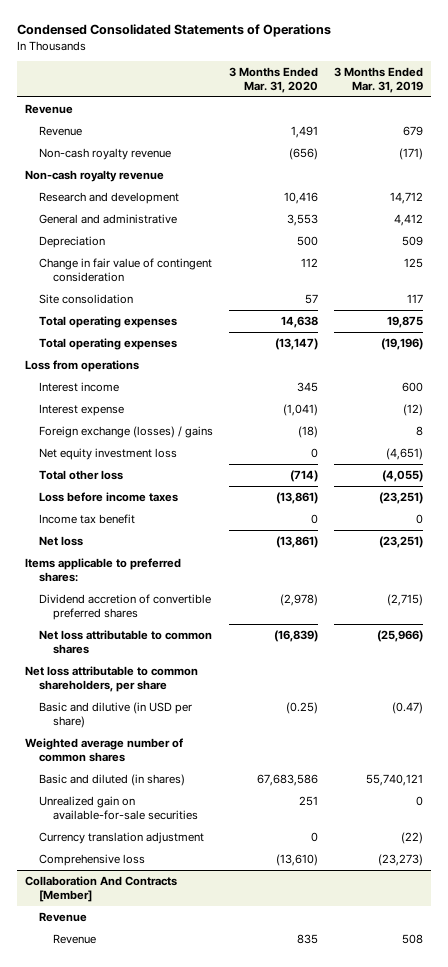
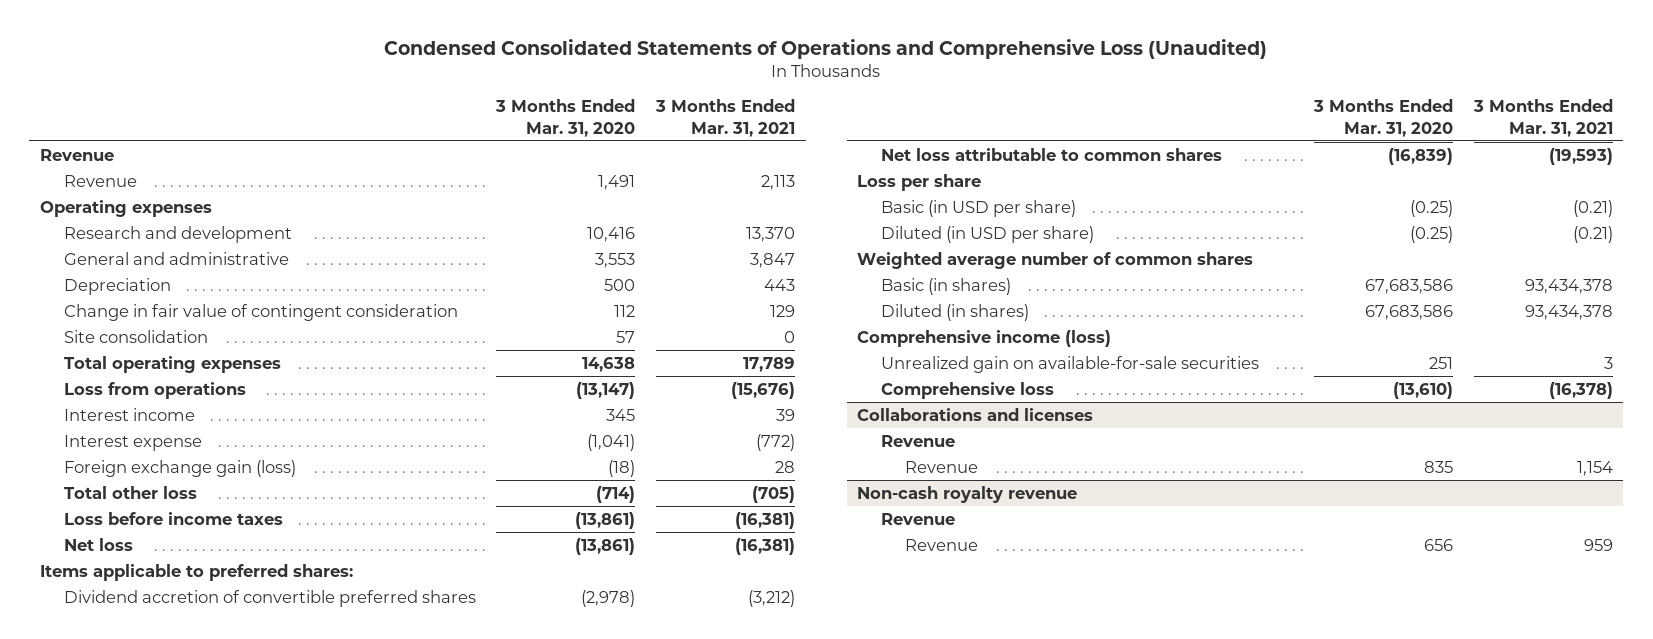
- Condensed Consolidated Statements of Operations
+ Condensed Consolidated Statements of Operations and Comprehensive Loss (Unaudited)
- | 3 Months Ended Mar. 31, 2020 | 3 Months Ended Mar. 31, 2019
+ | 3 Months Ended Mar. 31, 2020 | 3 Months Ended Mar. 31, 2021
- Non-cash royalty revenue | (656) | (171)
- Non-cash royalty revenue
+ Operating expenses
- Total operating expenses | (13,147) | (19,196)
- Loss from operations
+ Loss from operations | (13,147) | (15,676)
- Foreign exchange (losses) / gains | (18) | 8
- Net equity investment loss | 0 | (4,651)
+ Foreign exchange gain (loss) | (18) | 28
- Income tax benefit | 0 | 0
- Net loss attributable to common shareholders, per share
- Basic and dilutive (in USD per share) | (0.25) | (0.47)
+ Loss per share
+ Basic (in USD per share) | (0.25) | (0.21)
+ Diluted (in USD per share) | (0.25) | (0.21)
- Basic and diluted (in shares) | 67,683,586 | 55,740,121
+ Basic (in shares) | 67,683,586 | 93,434,378
+ Diluted (in shares) | 67,683,586 | 93,434,378
+ Comprehensive income (loss)
- Currency translation adjustment | 0 | (22)
- Collaboration And Contracts [Member]
+ Collaborations and licenses
+ Non-cash royalty revenue
+ Revenue
+ Revenue | 656 | 959

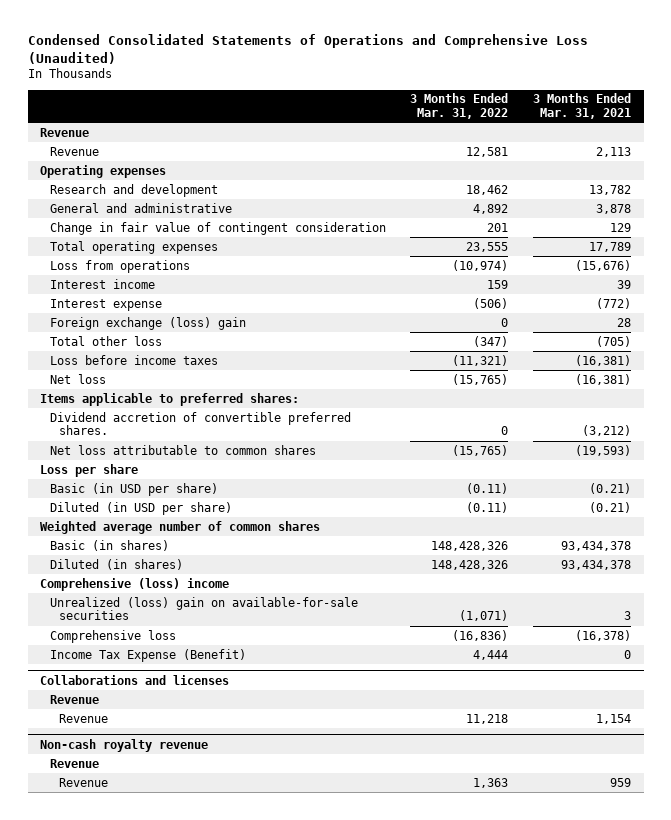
- | 3 Months Ended Mar. 31, 2020 | 3 Months Ended Mar. 31, 2021
+ | 3 Months Ended Mar. 31, 2022 | 3 Months Ended Mar. 31, 2021
- Research and development | 10,416 | 13,370
- General and administrative | 3,553 | 3,847
- Depreciation | 500 | 443
+ Research and development | 18,462 | 13,782
+ General and administrative | 4,892 | 3,878
- Site consolidation | 57 | 0
- Foreign exchange gain (loss) | (18) | 28
+ Foreign exchange (loss) gain | 0 | 28
- Dividend accretion of convertible preferred shares | (2,978) | (3,212)
+ Dividend accretion of convertible preferred shares. | 0 | (3,212)
- Comprehensive income (loss)
- Unrealized gain on available-for-sale securities | 251 | 3
+ Comprehensive (loss) income
+ Unrealized (loss) gain on available-for-sale securities | (1,071) | 3
+ Income Tax Expense (Benefit) | 4,444 | 0

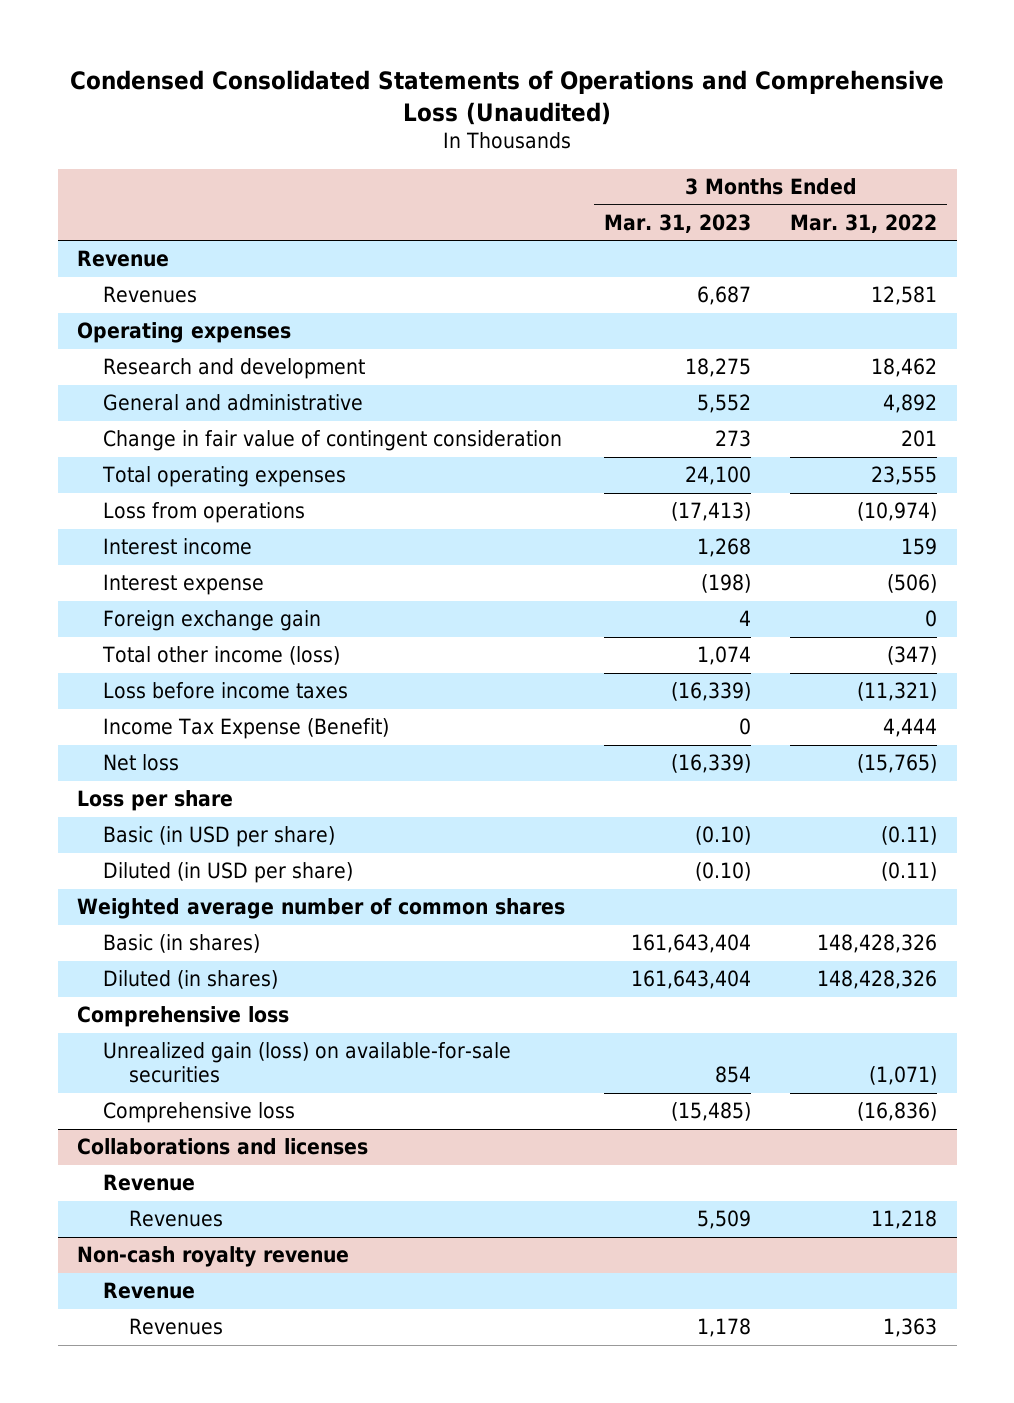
- | 3 Months Ended Mar. 31, 2022 | 3 Months Ended Mar. 31, 2021
+ | 3 Months Ended Mar. 31, 2023 | 3 Months Ended Mar. 31, 2022
- Revenue | 12,581 | 2,113
+ Revenues | 6,687 | 12,581
- Foreign exchange (loss) gain | 0 | 28
- Total other loss | (347) | (705)
+ Foreign exchange gain | 4 | 0
+ Total other income (loss) | 1,074 | (347)
moved up: Income Tax Expense (Benefit) | 0 | 4,444
- Items applicable to preferred shares:
- Dividend accretion of convertible preferred shares. | 0 | (3,212)
- Net loss attributable to common shares | (15,765) | (19,593)
- Comprehensive (loss) income
- Unrealized (loss) gain on available-for-sale securities | (1,071) | 3
+ Comprehensive loss
+ Unrealized gain (loss) on available-for-sale securities | 854 | (1,071)
@ Collaborations and licenses
- Revenue | 11,218 | 1,154
+ Revenues | 5,509 | 11,218
@ Non-cash royalty revenue
- Revenue | 1,363 | 959
+ Revenues | 1,178 | 1,363

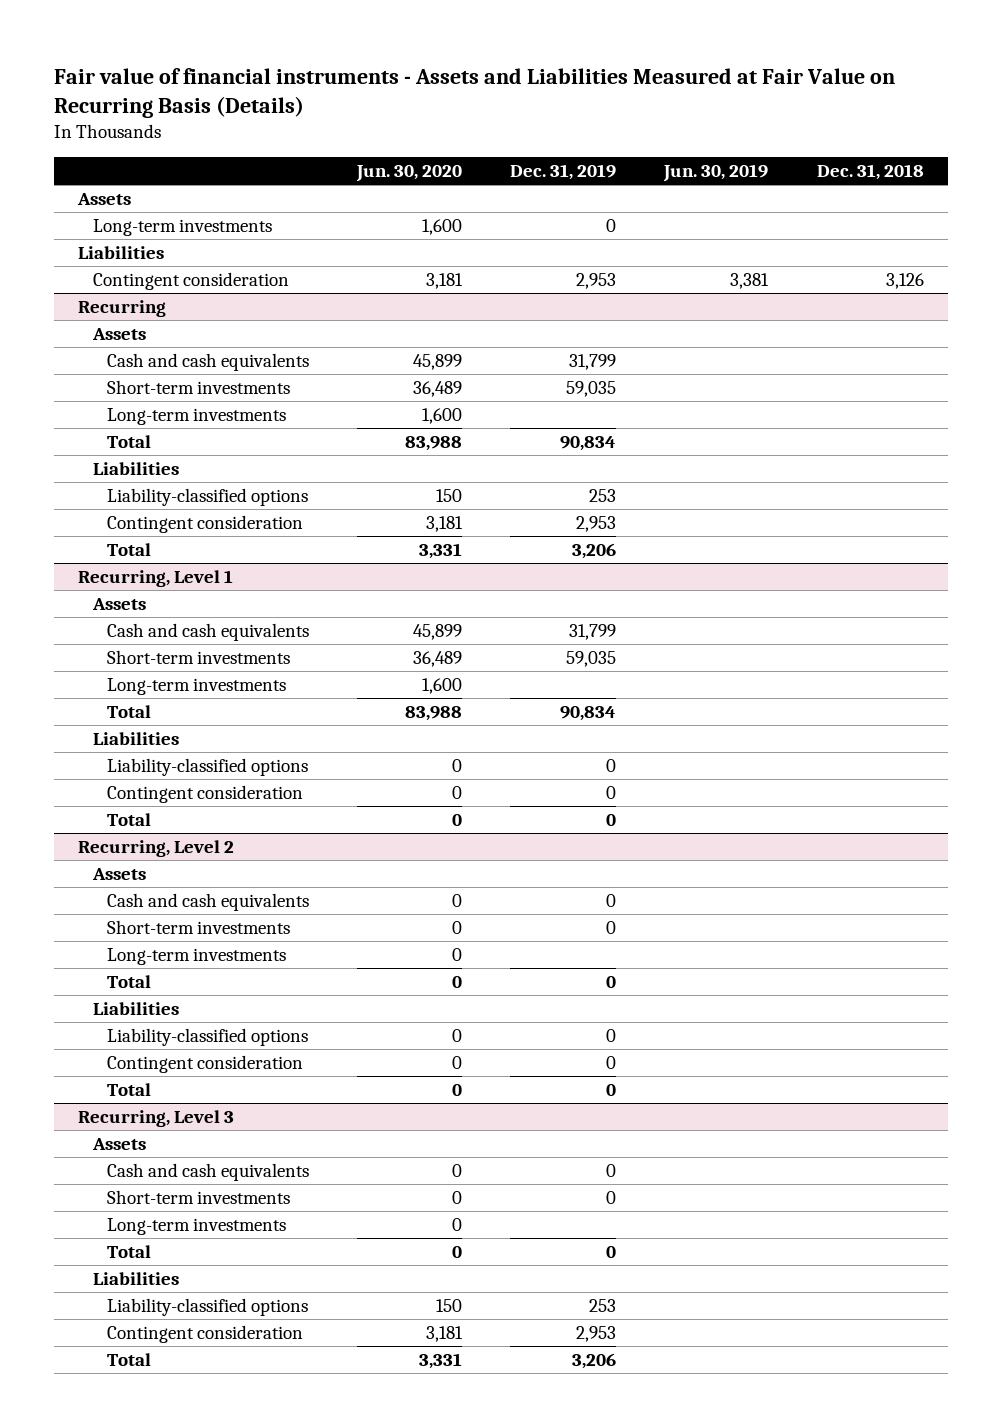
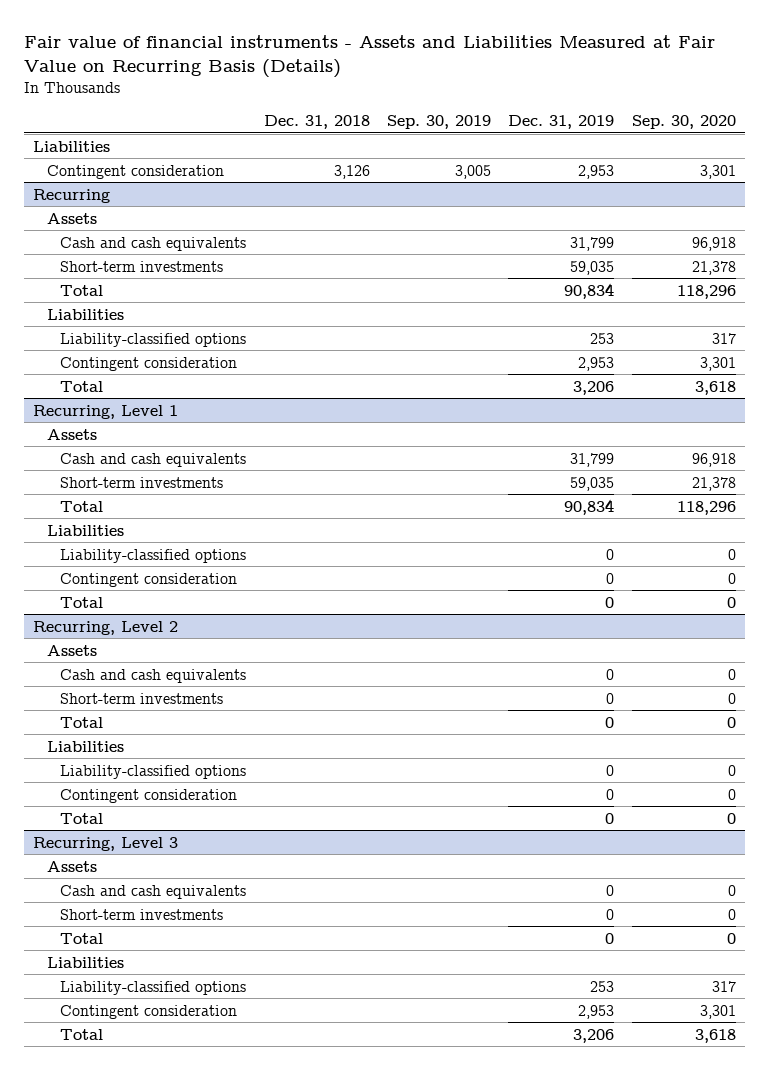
- | Jun. 30, 2020 | Dec. 31, 2019 | Jun. 30, 2019 | Dec. 31, 2018
+ | Dec. 31, 2018 | Sep. 30, 2019 | Dec. 31, 2019 | Sep. 30, 2020
- Assets
- Long-term investments | 1,600 | 0 | |
@ Recurring
- Long-term investments | 1,600 | | |
@ Recurring, Level 1
- Long-term investments | 1,600 | | |
@ Recurring, Level 2
- Long-term investments | 0 | | |
@ Recurring, Level 3
- Long-term investments | 0 | | |

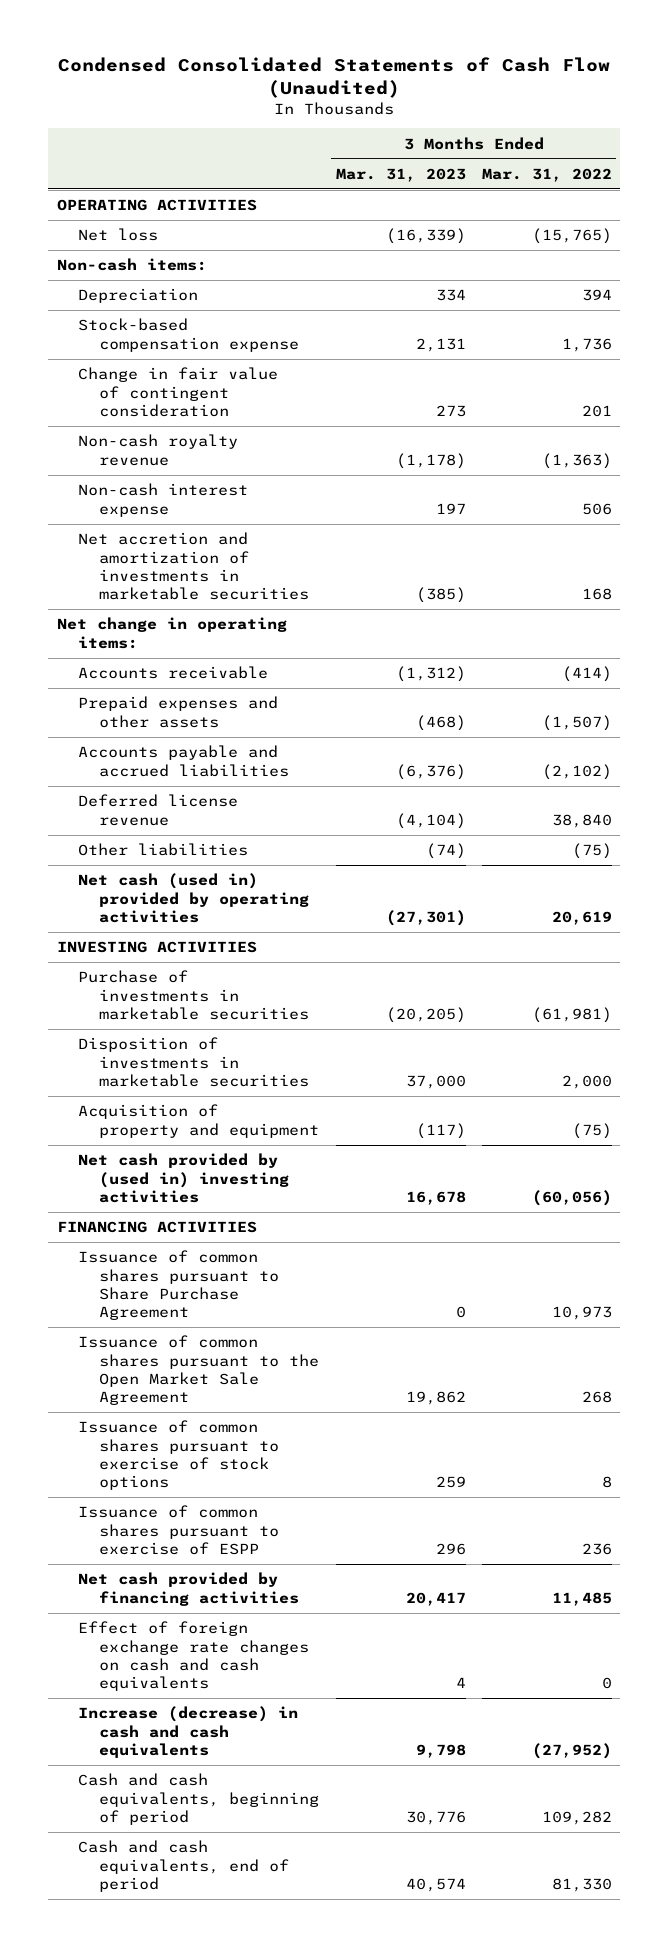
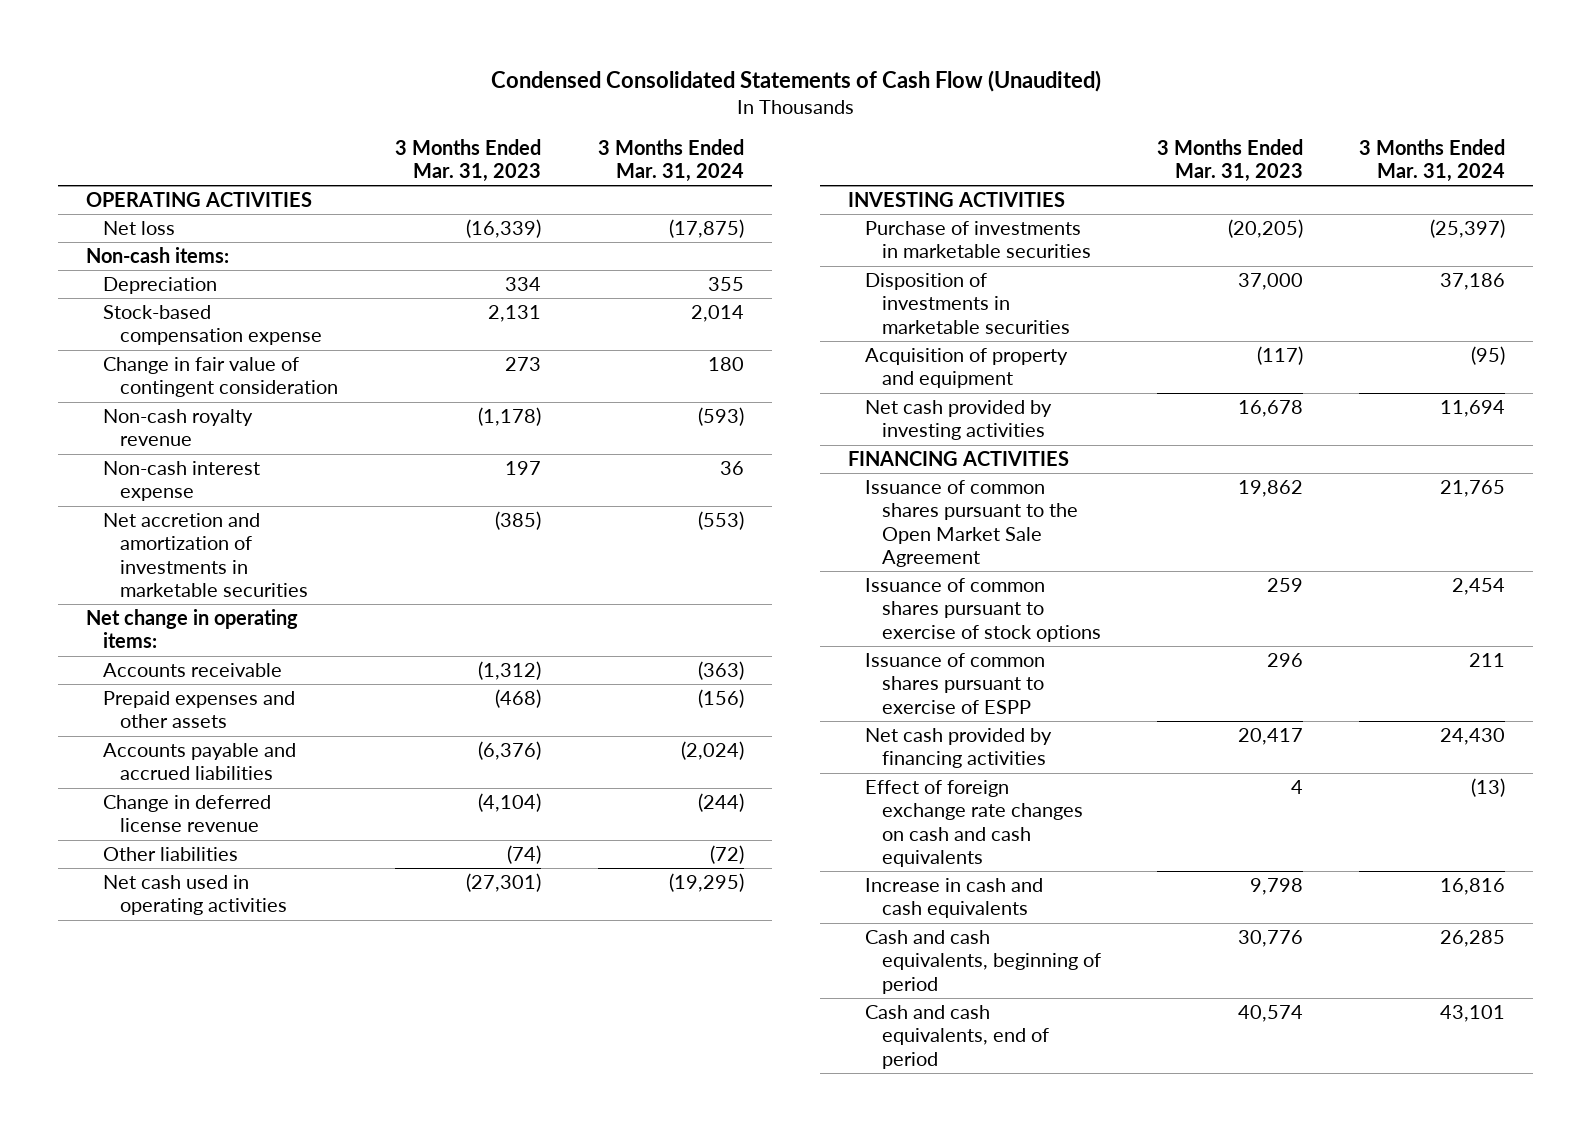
- | 3 Months Ended Mar. 31, 2023 | 3 Months Ended Mar. 31, 2022
+ | 3 Months Ended Mar. 31, 2023 | 3 Months Ended Mar. 31, 2024
- Deferred license revenue | (4,104) | 38,840
+ Change in deferred license revenue | (4,104) | (244)
- Net cash (used in) provided by operating activities | (27,301) | 20,619
+ Net cash used in operating activities | (27,301) | (19,295)
- Net cash provided by (used in) investing activities | 16,678 | (60,056)
+ Net cash provided by investing activities | 16,678 | 11,694
- Issuance of common shares pursuant to Share Purchase Agreement | 0 | 10,973
- Increase (decrease) in cash and cash equivalents | 9,798 | (27,952)
+ Increase in cash and cash equivalents | 9,798 | 16,816

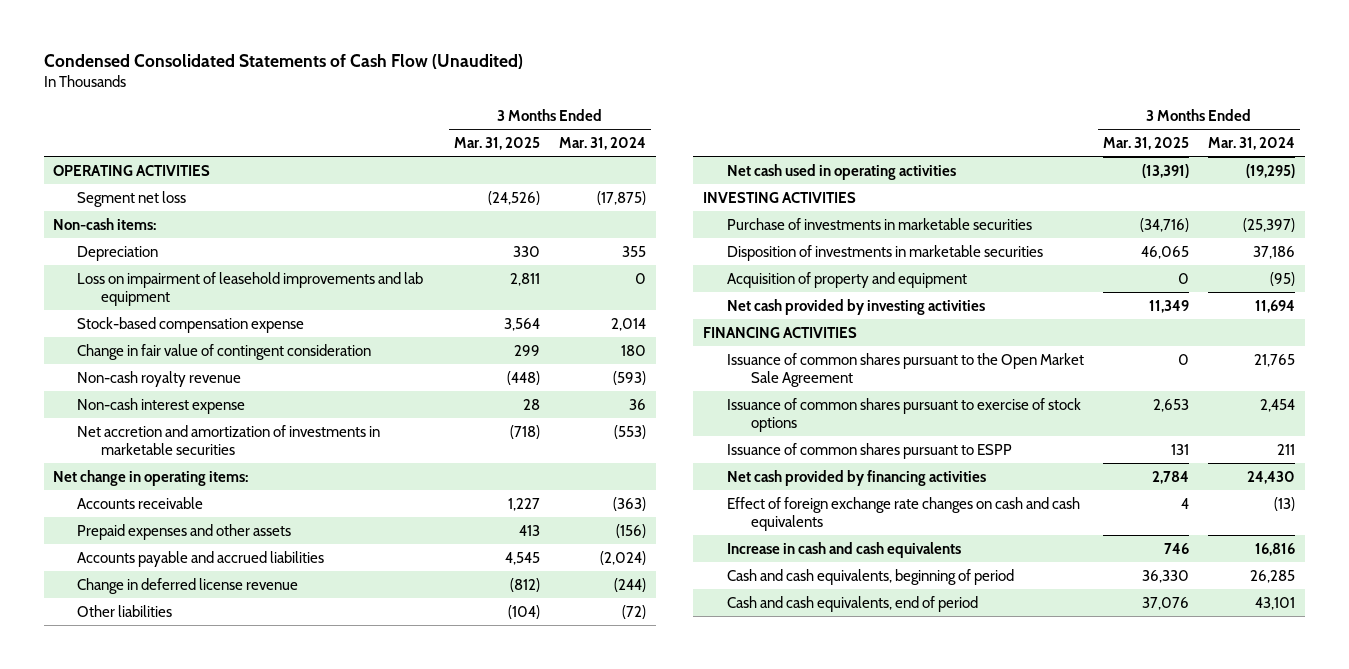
- | 3 Months Ended Mar. 31, 2023 | 3 Months Ended Mar. 31, 2024
+ | 3 Months Ended Mar. 31, 2025 | 3 Months Ended Mar. 31, 2024
- Net loss | (16,339) | (17,875)
+ Segment net loss | (24,526) | (17,875)
+ Loss on impairment of leasehold improvements and lab equipment | 2,811 | 0
- Issuance of common shares pursuant to exercise of ESPP | 296 | 211
+ Issuance of common shares pursuant to ESPP | 131 | 211

